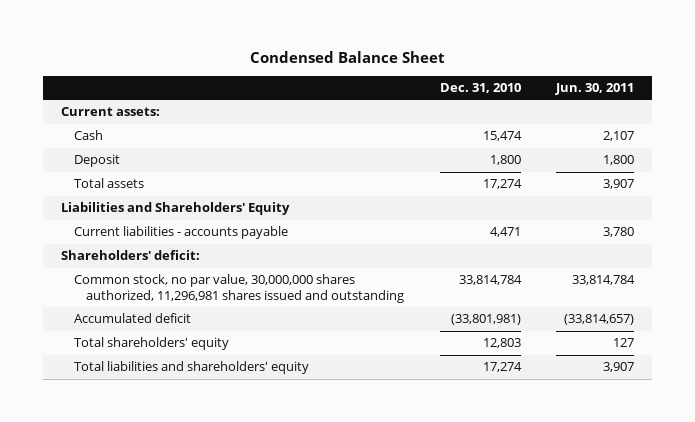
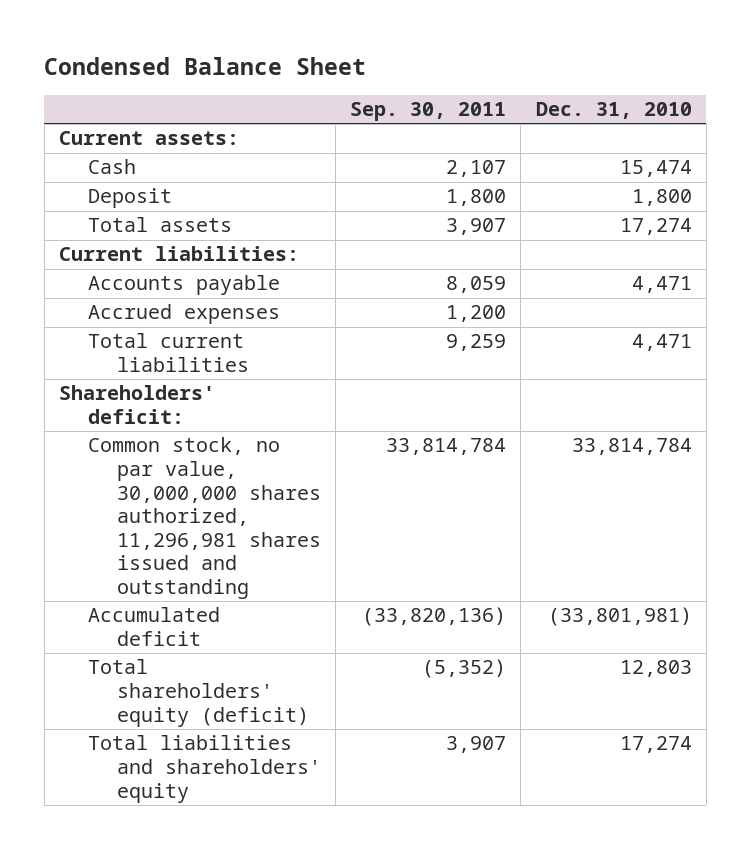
- | Dec. 31, 2010 | Jun. 30, 2011
+ | Sep. 30, 2011 | Dec. 31, 2010
- Liabilities and Shareholders' Equity
- Current liabilities - accounts payable | 4,471 | 3,780
+ Current liabilities:
+ Accounts payable | 8,059 | 4,471
+ Accrued expenses | 1,200 |
+ Total current liabilities | 9,259 | 4,471
- Total shareholders' equity | 12,803 | 127
+ Total shareholders' equity (deficit) | (5,352) | 12,803

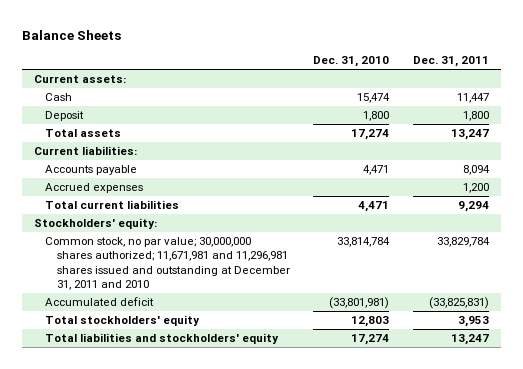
- Condensed Balance Sheet
+ Balance Sheets
- | Sep. 30, 2011 | Dec. 31, 2010
+ | Dec. 31, 2010 | Dec. 31, 2011
- Shareholders' deficit:
- Common stock, no par value, 30,000,000 shares authorized, 11,296,981 shares issued and outstanding | 33,814,784 | 33,814,784
+ Stockholders' equity:
+ Common stock, no par value; 30,000,000 shares authorized; 11,671,981 and 11,296,981 shares issued and outstanding at December 31, 2011 and 2010 | 33,814,784 | 33,829,784
- Total shareholders' equity (deficit) | (5,352) | 12,803
- Total liabilities and shareholders' equity | 3,907 | 17,274
+ Total stockholders' equity | 12,803 | 3,953
+ Total liabilities and stockholders' equity | 17,274 | 13,247

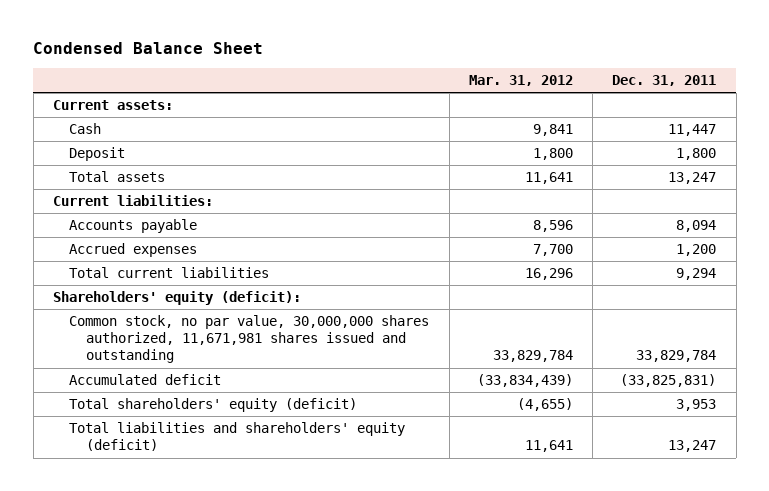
- Balance Sheets
+ Condensed Balance Sheet
- | Dec. 31, 2010 | Dec. 31, 2011
+ | Mar. 31, 2012 | Dec. 31, 2011
- Stockholders' equity:
- Common stock, no par value; 30,000,000 shares authorized; 11,671,981 and 11,296,981 shares issued and outstanding at December 31, 2011 and 2010 | 33,814,784 | 33,829,784
+ Shareholders' equity (deficit):
+ Common stock, no par value, 30,000,000 shares authorized, 11,671,981 shares issued and outstanding | 33,829,784 | 33,829,784
- Total stockholders' equity | 12,803 | 3,953
- Total liabilities and stockholders' equity | 17,274 | 13,247
+ Total shareholders' equity (deficit) | (4,655) | 3,953
+ Total liabilities and shareholders' equity (deficit) | 11,641 | 13,247

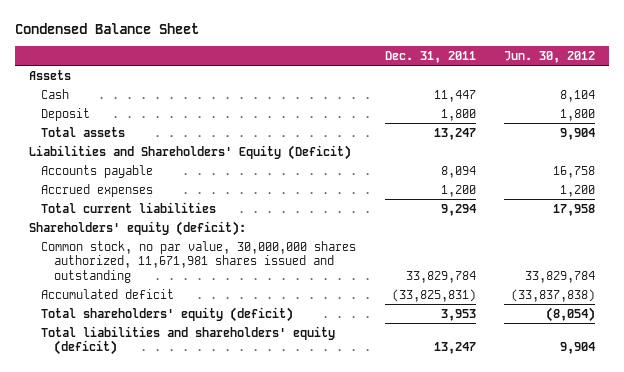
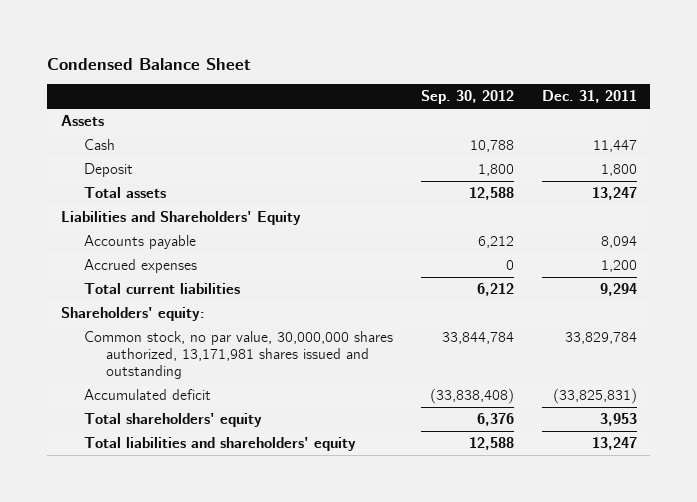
- | Dec. 31, 2011 | Jun. 30, 2012
+ | Sep. 30, 2012 | Dec. 31, 2011
- Liabilities and Shareholders' Equity (Deficit)
+ Liabilities and Shareholders' Equity
- Shareholders' equity (deficit):
- Common stock, no par value, 30,000,000 shares authorized, 11,671,981 shares issued and outstanding | 33,829,784 | 33,829,784
+ Shareholders' equity:
+ Common stock, no par value, 30,000,000 shares authorized, 13,171,981 shares issued and outstanding | 33,844,784 | 33,829,784
- Total shareholders' equity (deficit) | 3,953 | (8,054)
- Total liabilities and shareholders' equity (deficit) | 13,247 | 9,904
+ Total shareholders' equity | 6,376 | 3,953
+ Total liabilities and shareholders' equity | 12,588 | 13,247

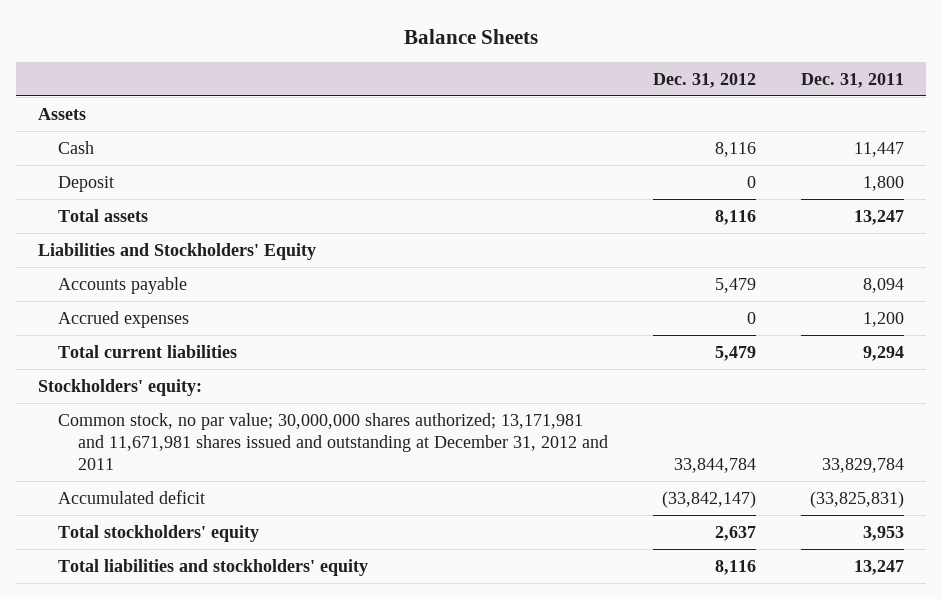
- Condensed Balance Sheet
+ Balance Sheets
- | Sep. 30, 2012 | Dec. 31, 2011
+ | Dec. 31, 2012 | Dec. 31, 2011
- Liabilities and Shareholders' Equity
+ Liabilities and Stockholders' Equity
- Shareholders' equity:
- Common stock, no par value, 30,000,000 shares authorized, 13,171,981 shares issued and outstanding | 33,844,784 | 33,829,784
+ Stockholders' equity:
+ Common stock, no par value; 30,000,000 shares authorized; 13,171,981 and 11,671,981 shares issued and outstanding at December 31, 2012 and 2011 | 33,844,784 | 33,829,784
- Total shareholders' equity | 6,376 | 3,953
- Total liabilities and shareholders' equity | 12,588 | 13,247
+ Total stockholders' equity | 2,637 | 3,953
+ Total liabilities and stockholders' equity | 8,116 | 13,247

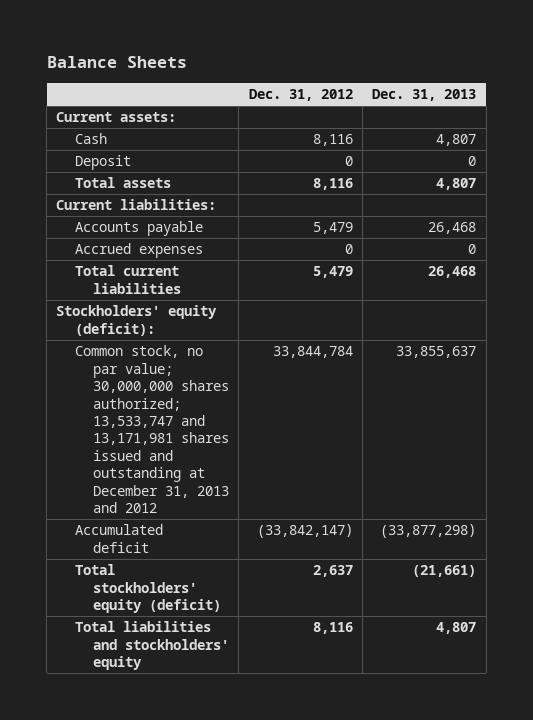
- | Dec. 31, 2012 | Dec. 31, 2011
+ | Dec. 31, 2012 | Dec. 31, 2013
- Assets
+ Current assets:
- Liabilities and Stockholders' Equity
+ Current liabilities:
- Stockholders' equity:
- Common stock, no par value; 30,000,000 shares authorized; 13,171,981 and 11,671,981 shares issued and outstanding at December 31, 2012 and 2011 | 33,844,784 | 33,829,784
+ Stockholders' equity (deficit):
+ Common stock, no par value; 30,000,000 shares authorized; 13,533,747 and 13,171,981 shares issued and outstanding at December 31, 2013 and 2012 | 33,844,784 | 33,855,637
- Total stockholders' equity | 2,637 | 3,953
+ Total stockholders' equity (deficit) | 2,637 | (21,661)

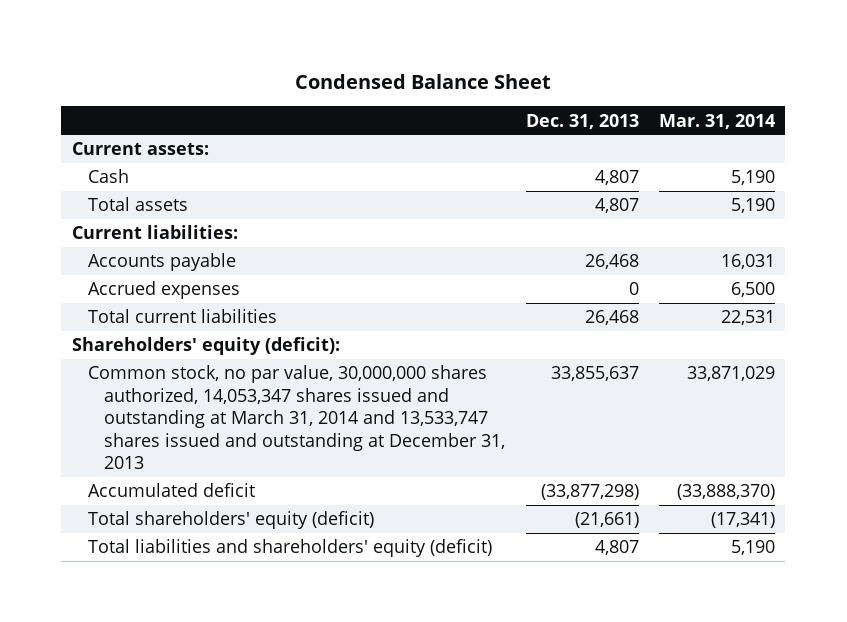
- Balance Sheets
+ Condensed Balance Sheet
- | Dec. 31, 2012 | Dec. 31, 2013
+ | Dec. 31, 2013 | Mar. 31, 2014
- Deposit | 0 | 0
- Stockholders' equity (deficit):
- Common stock, no par value; 30,000,000 shares authorized; 13,533,747 and 13,171,981 shares issued and outstanding at December 31, 2013 and 2012 | 33,844,784 | 33,855,637
+ Shareholders' equity (deficit):
+ Common stock, no par value, 30,000,000 shares authorized, 14,053,347 shares issued and outstanding at March 31, 2014 and 13,533,747 shares issued and outstanding at December 31, 2013 | 33,855,637 | 33,871,029
- Total stockholders' equity (deficit) | 2,637 | (21,661)
- Total liabilities and stockholders' equity | 8,116 | 4,807
+ Total shareholders' equity (deficit) | (21,661) | (17,341)
+ Total liabilities and shareholders' equity (deficit) | 4,807 | 5,190

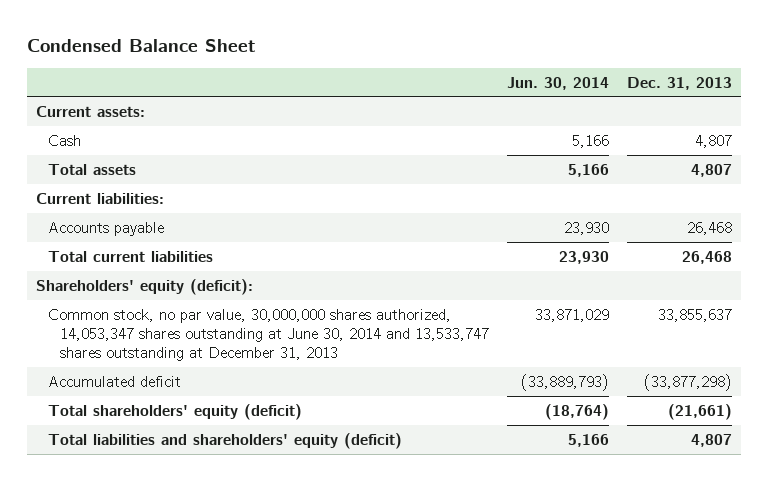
- | Dec. 31, 2013 | Mar. 31, 2014
+ | Jun. 30, 2014 | Dec. 31, 2013
- Accrued expenses | 0 | 6,500
- Common stock, no par value, 30,000,000 shares authorized, 14,053,347 shares issued and outstanding at March 31, 2014 and 13,533,747 shares issued and outstanding at December 31, 2013 | 33,855,637 | 33,871,029
+ Common stock, no par value, 30,000,000 shares authorized, 14,053,347 shares outstanding at June 30, 2014 and 13,533,747 shares outstanding at December 31, 2013 | 33,871,029 | 33,855,637

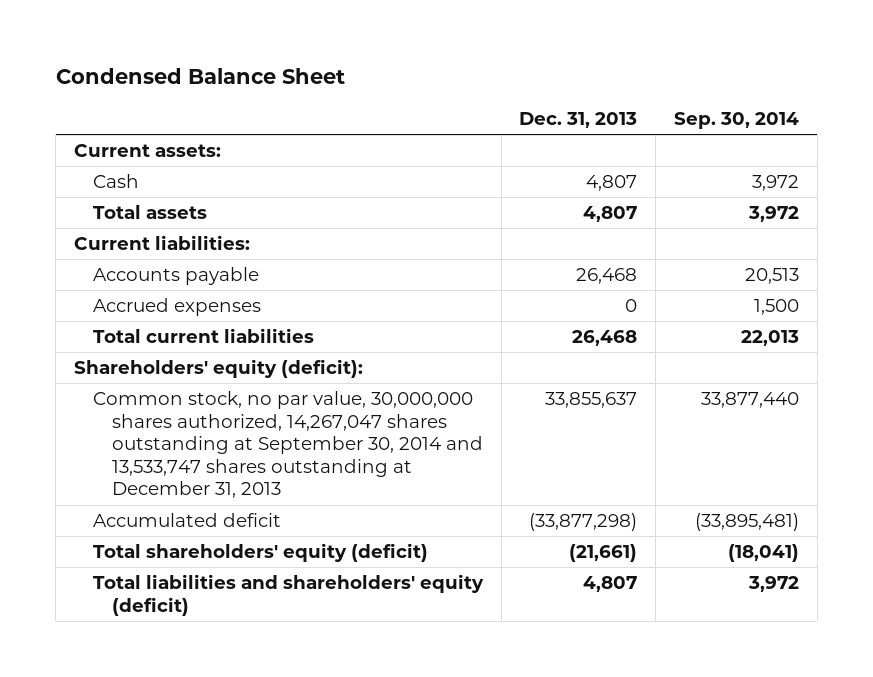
- | Jun. 30, 2014 | Dec. 31, 2013
+ | Dec. 31, 2013 | Sep. 30, 2014
+ Accrued expenses | 0 | 1,500
- Common stock, no par value, 30,000,000 shares authorized, 14,053,347 shares outstanding at June 30, 2014 and 13,533,747 shares outstanding at December 31, 2013 | 33,871,029 | 33,855,637
+ Common stock, no par value, 30,000,000 shares authorized, 14,267,047 shares outstanding at September 30, 2014 and 13,533,747 shares outstanding at December 31, 2013 | 33,855,637 | 33,877,440

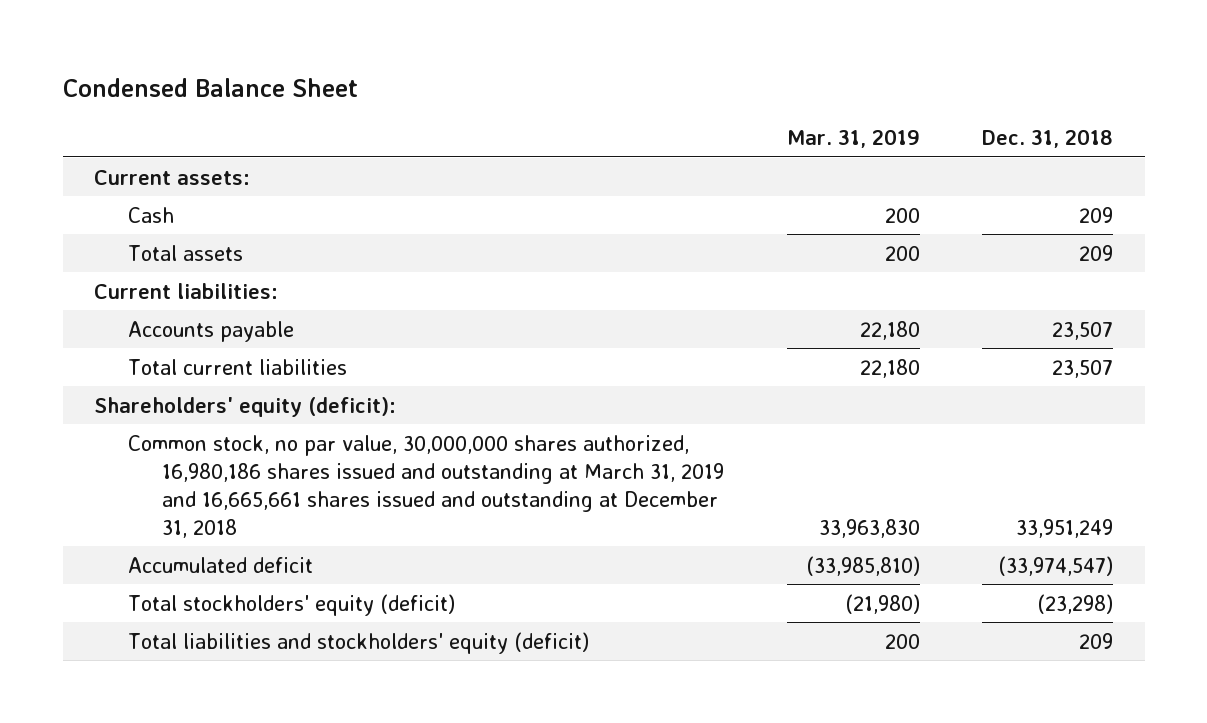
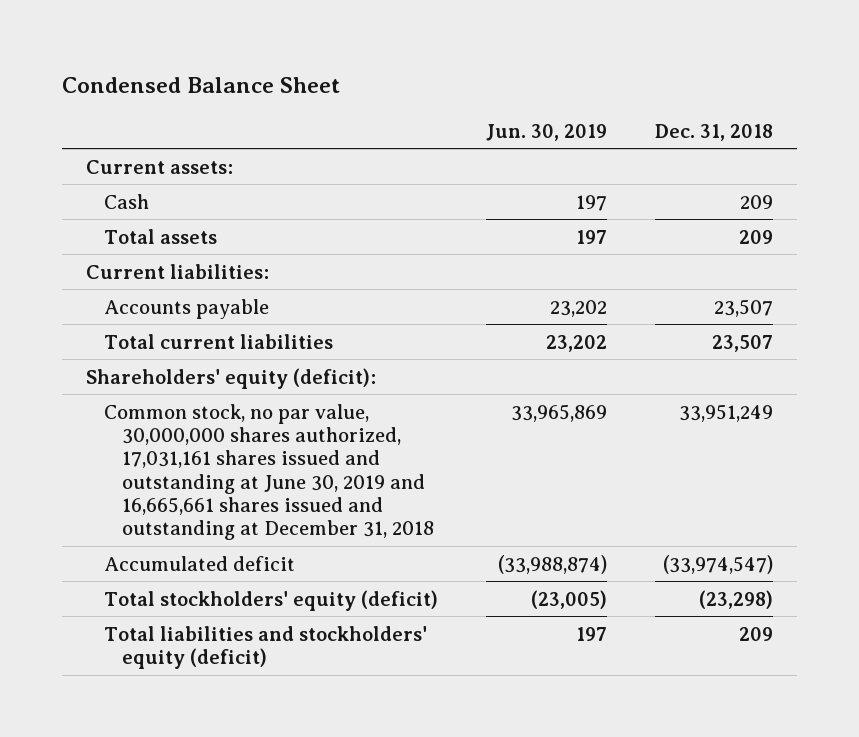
- | Mar. 31, 2019 | Dec. 31, 2018
+ | Jun. 30, 2019 | Dec. 31, 2018
- Common stock, no par value, 30,000,000 shares authorized, 16,980,186 shares issued and outstanding at March 31, 2019 and 16,665,661 shares issued and outstanding at December 31, 2018 | 33,963,830 | 33,951,249
+ Common stock, no par value, 30,000,000 shares authorized, 17,031,161 shares issued and outstanding at June 30, 2019 and 16,665,661 shares issued and outstanding at December 31, 2018 | 33,965,869 | 33,951,249

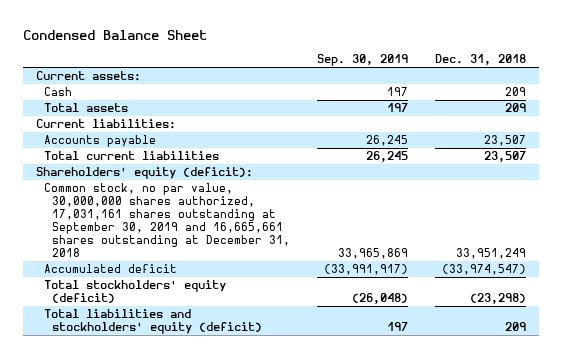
- | Jun. 30, 2019 | Dec. 31, 2018
+ | Sep. 30, 2019 | Dec. 31, 2018
- Common stock, no par value, 30,000,000 shares authorized, 17,031,161 shares issued and outstanding at June 30, 2019 and 16,665,661 shares issued and outstanding at December 31, 2018 | 33,965,869 | 33,951,249
+ Common stock, no par value, 30,000,000 shares authorized, 17,031,161 shares outstanding at September 30, 2019 and 16,665,661 shares outstanding at December 31, 2018 | 33,965,869 | 33,951,249

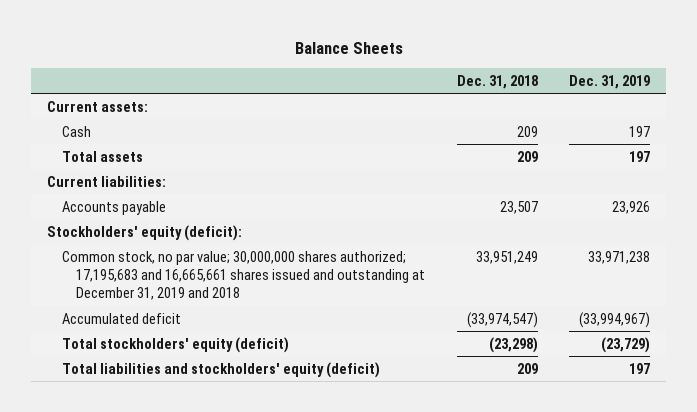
- Condensed Balance Sheet
+ Balance Sheets
- | Sep. 30, 2019 | Dec. 31, 2018
+ | Dec. 31, 2018 | Dec. 31, 2019
- Total current liabilities | 26,245 | 23,507
- Shareholders' equity (deficit):
- Common stock, no par value, 30,000,000 shares authorized, 17,031,161 shares outstanding at September 30, 2019 and 16,665,661 shares outstanding at December 31, 2018 | 33,965,869 | 33,951,249
+ Stockholders' equity (deficit):
+ Common stock, no par value; 30,000,000 shares authorized; 17,195,683 and 16,665,661 shares issued and outstanding at December 31, 2019 and 2018 | 33,951,249 | 33,971,238

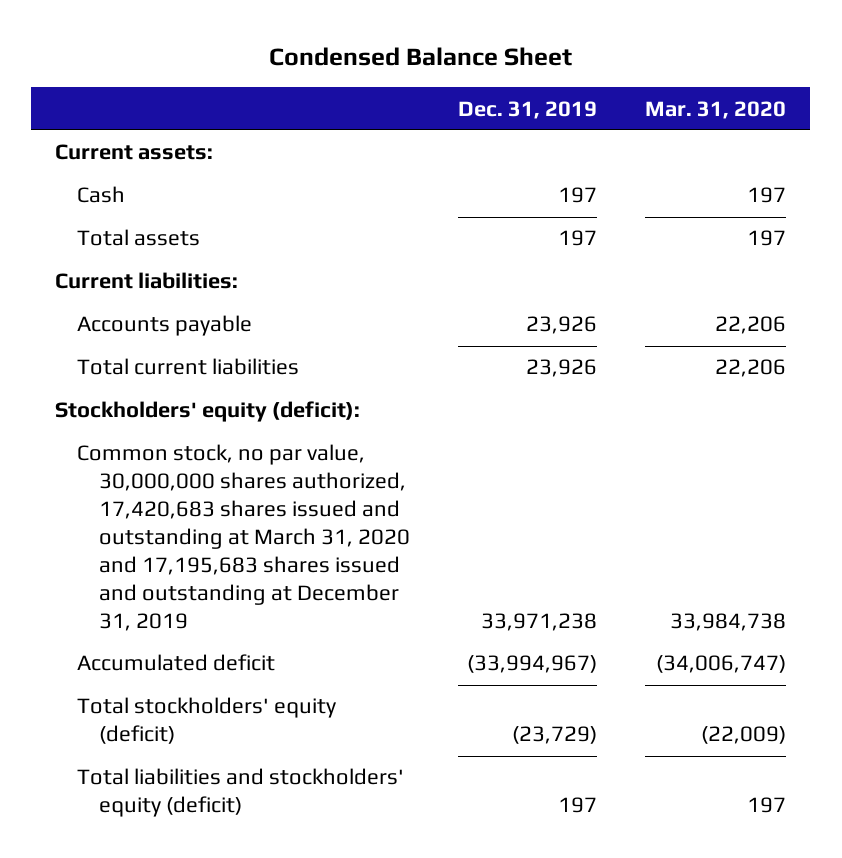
- Balance Sheets
+ Condensed Balance Sheet
- | Dec. 31, 2018 | Dec. 31, 2019
+ | Dec. 31, 2019 | Mar. 31, 2020
+ Total current liabilities | 23,926 | 22,206
- Common stock, no par value; 30,000,000 shares authorized; 17,195,683 and 16,665,661 shares issued and outstanding at December 31, 2019 and 2018 | 33,951,249 | 33,971,238
+ Common stock, no par value, 30,000,000 shares authorized, 17,420,683 shares issued and outstanding at March 31, 2020 and 17,195,683 shares issued and outstanding at December 31, 2019 | 33,971,238 | 33,984,738

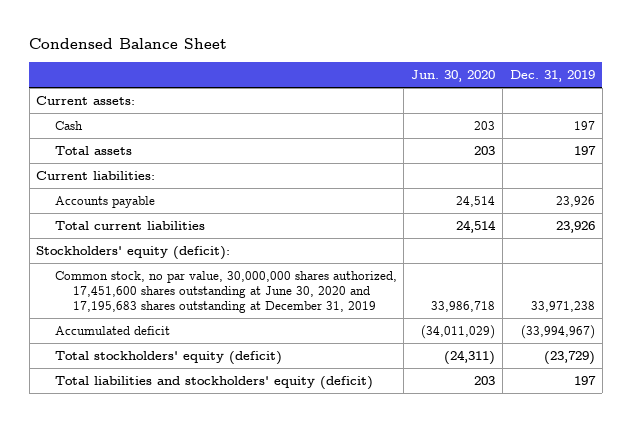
- | Dec. 31, 2019 | Mar. 31, 2020
+ | Jun. 30, 2020 | Dec. 31, 2019
- Common stock, no par value, 30,000,000 shares authorized, 17,420,683 shares issued and outstanding at March 31, 2020 and 17,195,683 shares issued and outstanding at December 31, 2019 | 33,971,238 | 33,984,738
+ Common stock, no par value, 30,000,000 shares authorized, 17,451,600 shares outstanding at June 30, 2020 and 17,195,683 shares outstanding at December 31, 2019 | 33,986,718 | 33,971,238

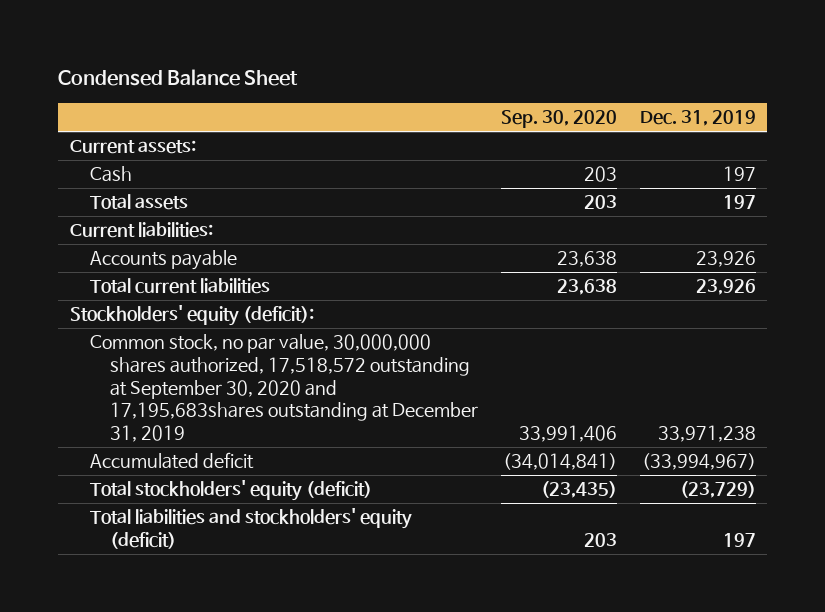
- | Jun. 30, 2020 | Dec. 31, 2019
+ | Sep. 30, 2020 | Dec. 31, 2019
- Common stock, no par value, 30,000,000 shares authorized, 17,451,600 shares outstanding at June 30, 2020 and 17,195,683 shares outstanding at December 31, 2019 | 33,986,718 | 33,971,238
+ Common stock, no par value, 30,000,000 shares authorized, 17,518,572 outstanding at September 30, 2020 and 17,195,683shares outstanding at December 31, 2019 | 33,991,406 | 33,971,238

